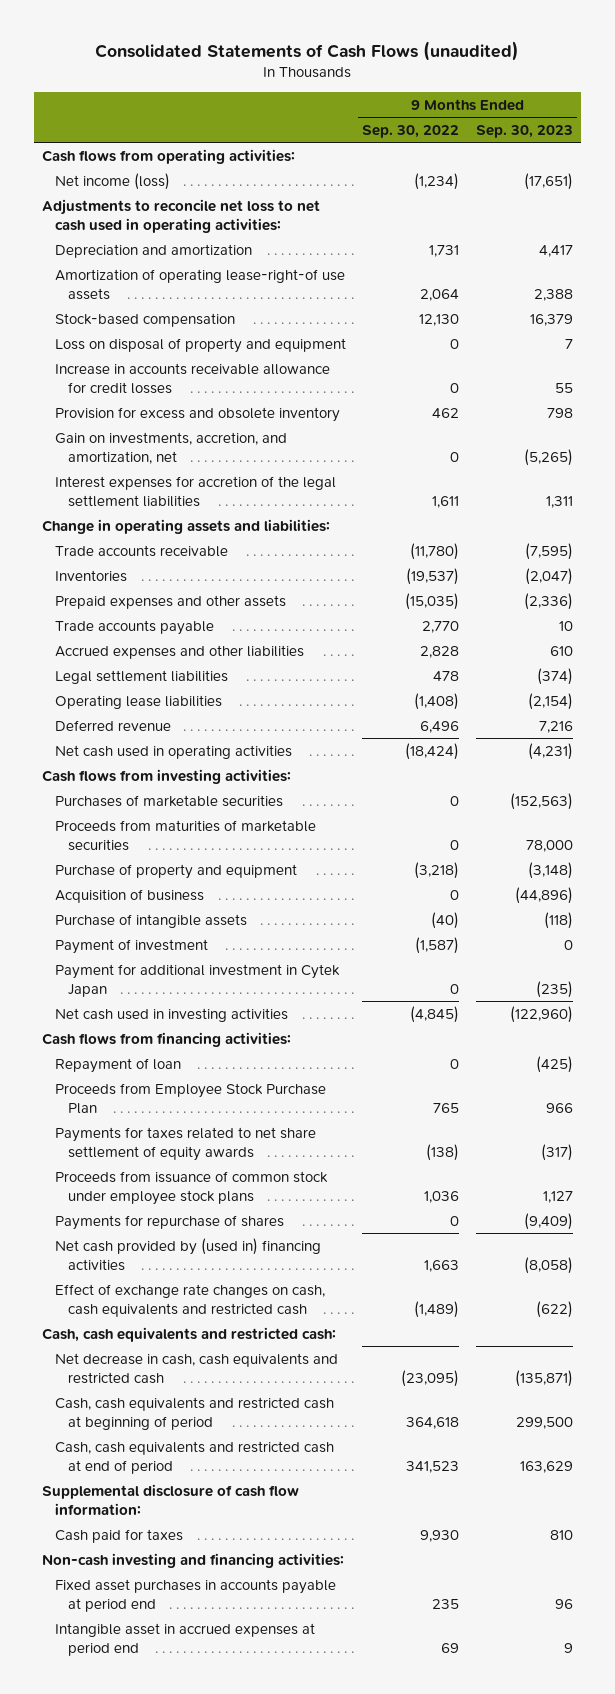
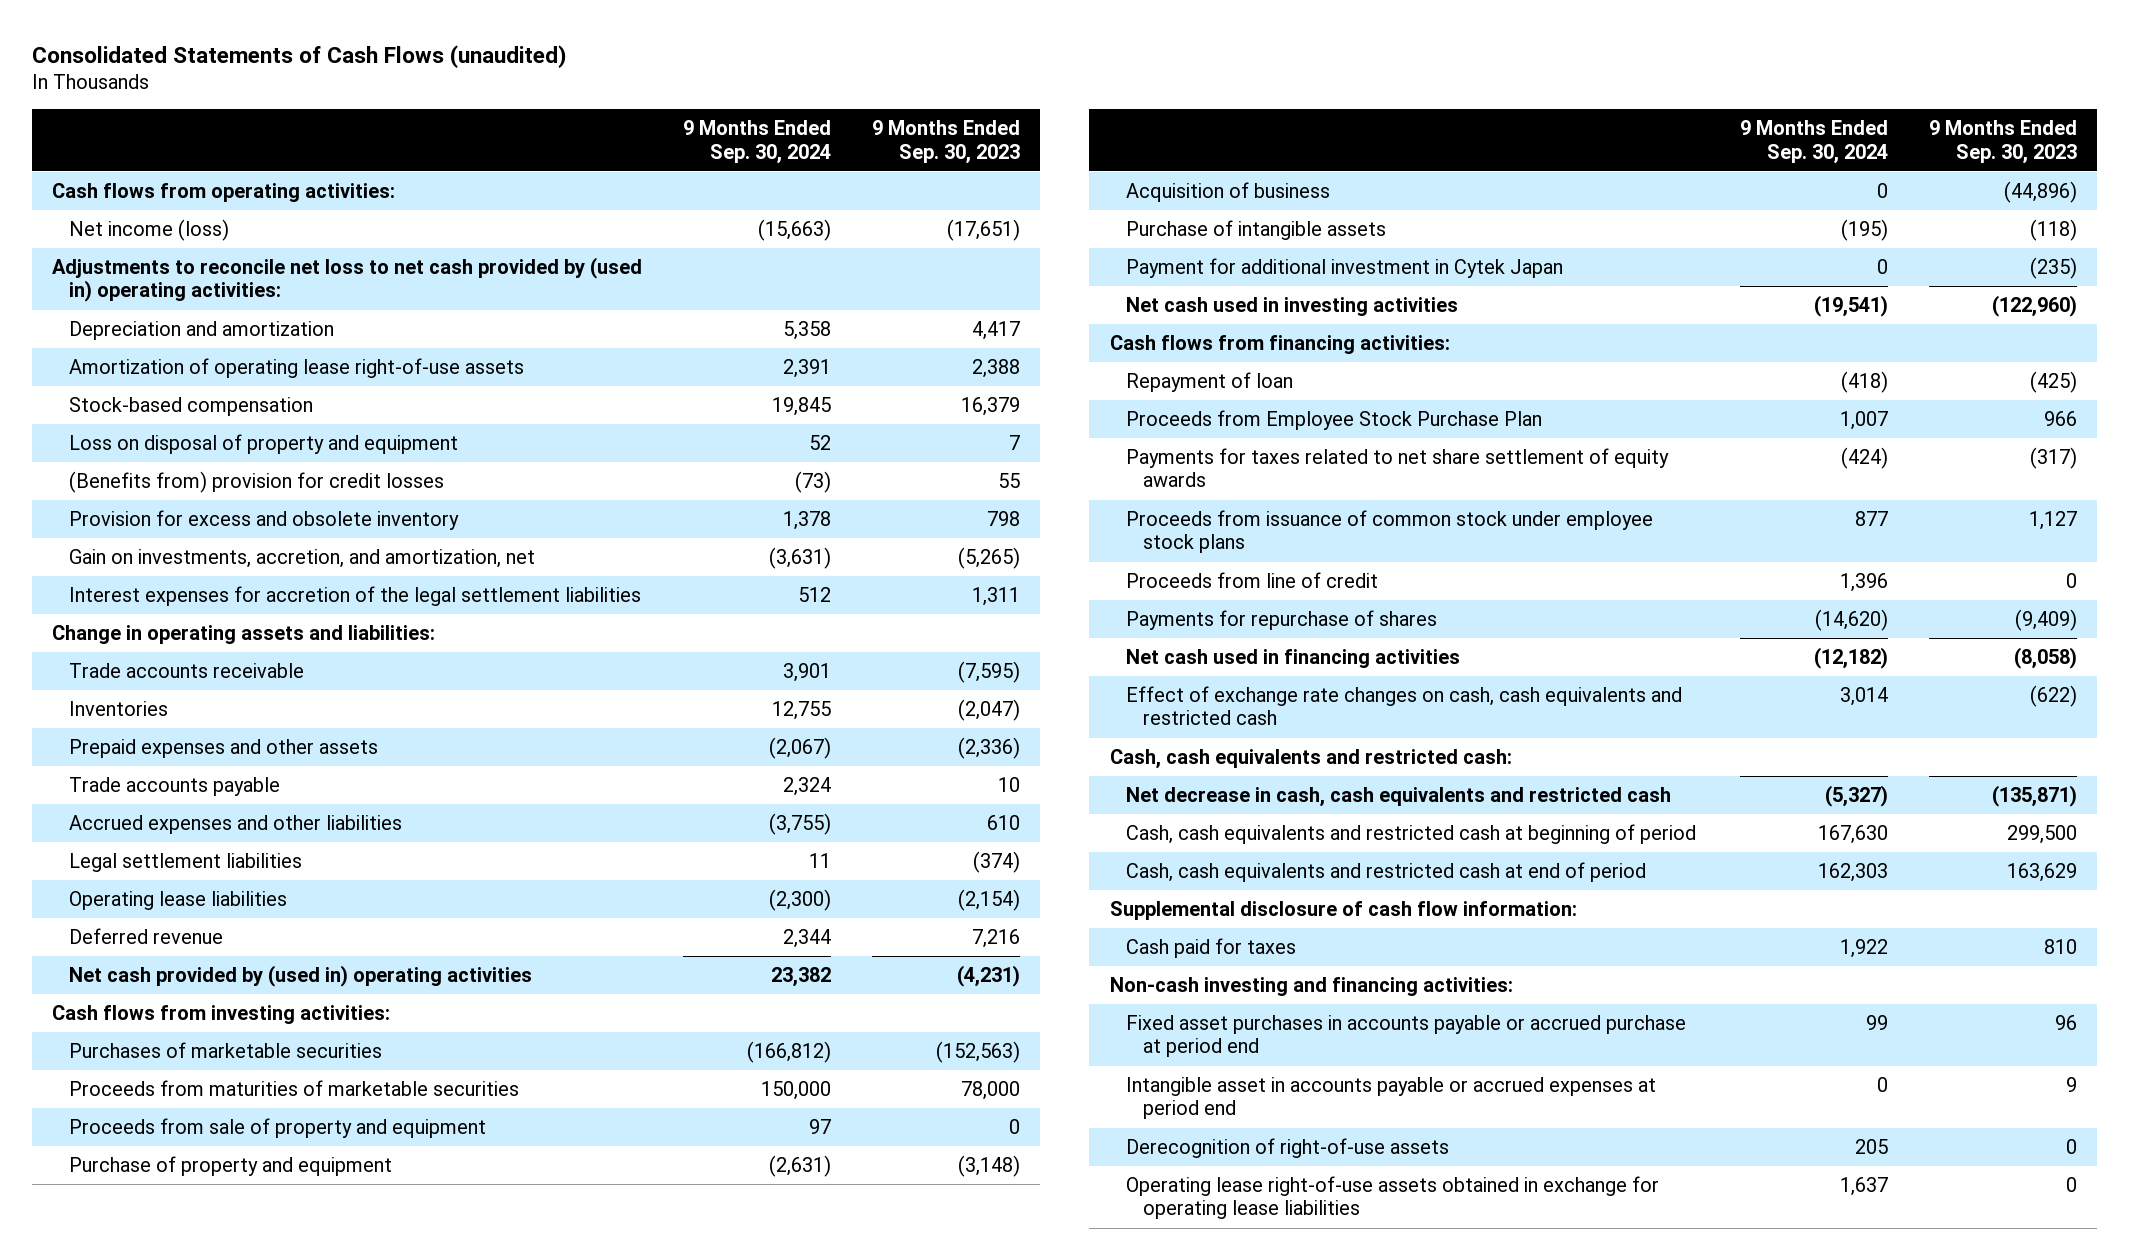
- | 9 Months Ended Sep. 30, 2022 | 9 Months Ended Sep. 30, 2023
+ | 9 Months Ended Sep. 30, 2024 | 9 Months Ended Sep. 30, 2023
- Adjustments to reconcile net loss to net cash used in operating activities:
+ Adjustments to reconcile net loss to net cash provided by (used in) operating activities:
- Amortization of operating lease-right-of use assets | 2,064 | 2,388
+ Amortization of operating lease right-of-use assets | 2,391 | 2,388
- Increase in accounts receivable allowance for credit losses | 0 | 55
+ (Benefits from) provision for credit losses | (73) | 55
- Net cash used in operating activities | (18,424) | (4,231)
+ Net cash provided by (used in) operating activities | 23,382 | (4,231)
+ Proceeds from sale of property and equipment | 97 | 0
- Payment of investment | (1,587) | 0
+ Proceeds from line of credit | 1,396 | 0
- Net cash provided by (used in) financing activities | 1,663 | (8,058)
+ Net cash used in financing activities | (12,182) | (8,058)
- Fixed asset purchases in accounts payable at period end | 235 | 96
- Intangible asset in accrued expenses at period end | 69 | 9
+ Fixed asset purchases in accounts payable or accrued purchase at period end | 99 | 96
+ Intangible asset in accounts payable or accrued expenses at period end | 0 | 9
+ Derecognition of right-of-use assets | 205 | 0
+ Operating lease right-of-use assets obtained in exchange for operating lease liabilities | 1,637 | 0

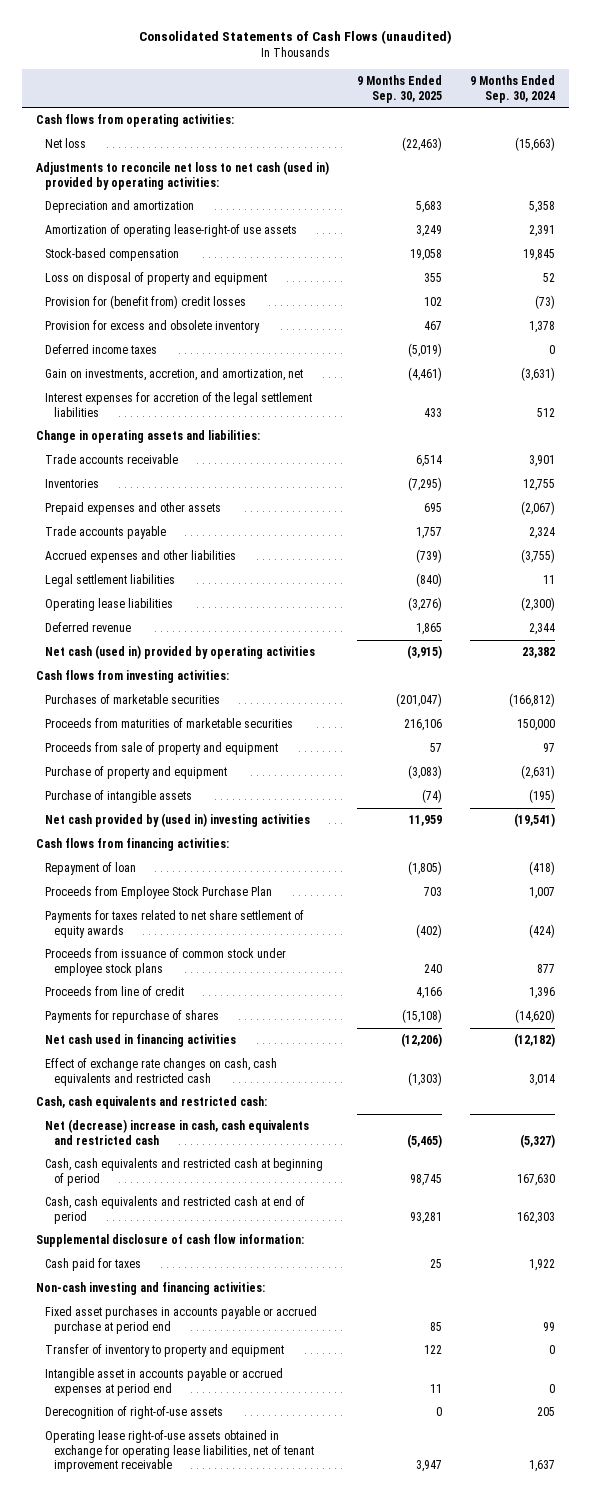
- | 9 Months Ended Sep. 30, 2024 | 9 Months Ended Sep. 30, 2023
+ | 9 Months Ended Sep. 30, 2025 | 9 Months Ended Sep. 30, 2024
- Net income (loss) | (15,663) | (17,651)
- Adjustments to reconcile net loss to net cash provided by (used in) operating activities:
+ Net loss | (22,463) | (15,663)
+ Adjustments to reconcile net loss to net cash (used in) provided by operating activities:
- Amortization of operating lease right-of-use assets | 2,391 | 2,388
+ Amortization of operating lease-right-of use assets | 3,249 | 2,391
- (Benefits from) provision for credit losses | (73) | 55
+ Provision for (benefit from) credit losses | 102 | (73)
+ Deferred income taxes | (5,019) | 0
- Net cash provided by (used in) operating activities | 23,382 | (4,231)
+ Net cash (used in) provided by operating activities | (3,915) | 23,382
- Acquisition of business | 0 | (44,896)
- Payment for additional investment in Cytek Japan | 0 | (235)
- Net cash used in investing activities | (19,541) | (122,960)
+ Net cash provided by (used in) investing activities | 11,959 | (19,541)
- Net decrease in cash, cash equivalents and restricted cash | (5,327) | (135,871)
+ Net (decrease) increase in cash, cash equivalents and restricted cash | (5,465) | (5,327)
+ Transfer of inventory to property and equipment | 122 | 0
- Operating lease right-of-use assets obtained in exchange for operating lease liabilities | 1,637 | 0
+ Operating lease right-of-use assets obtained in exchange for operating lease liabilities, net of tenant improvement receivable | 3,947 | 1,637

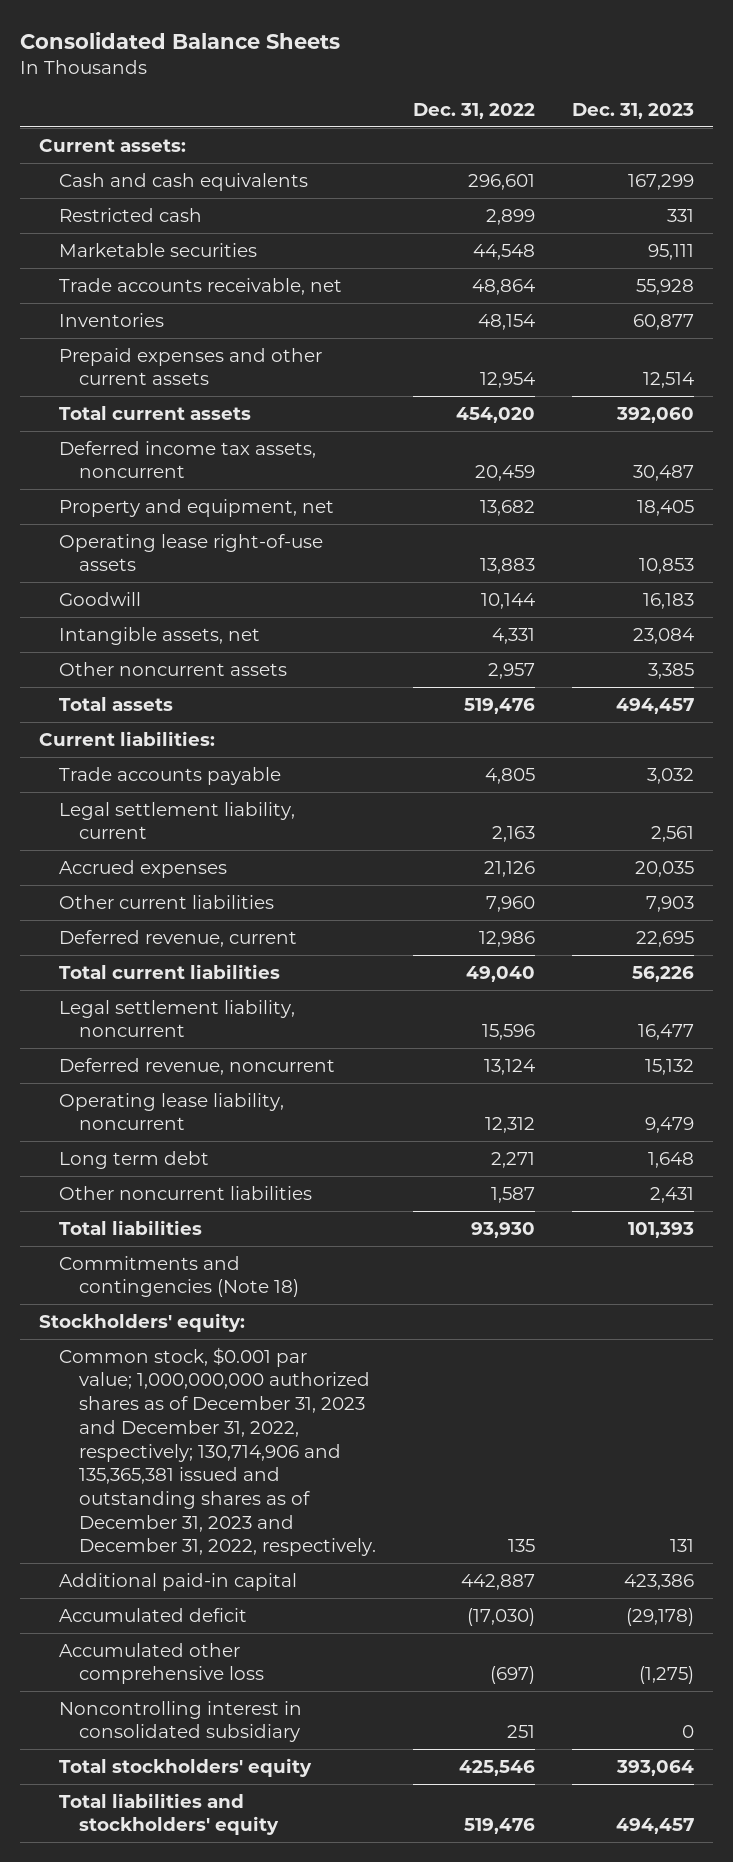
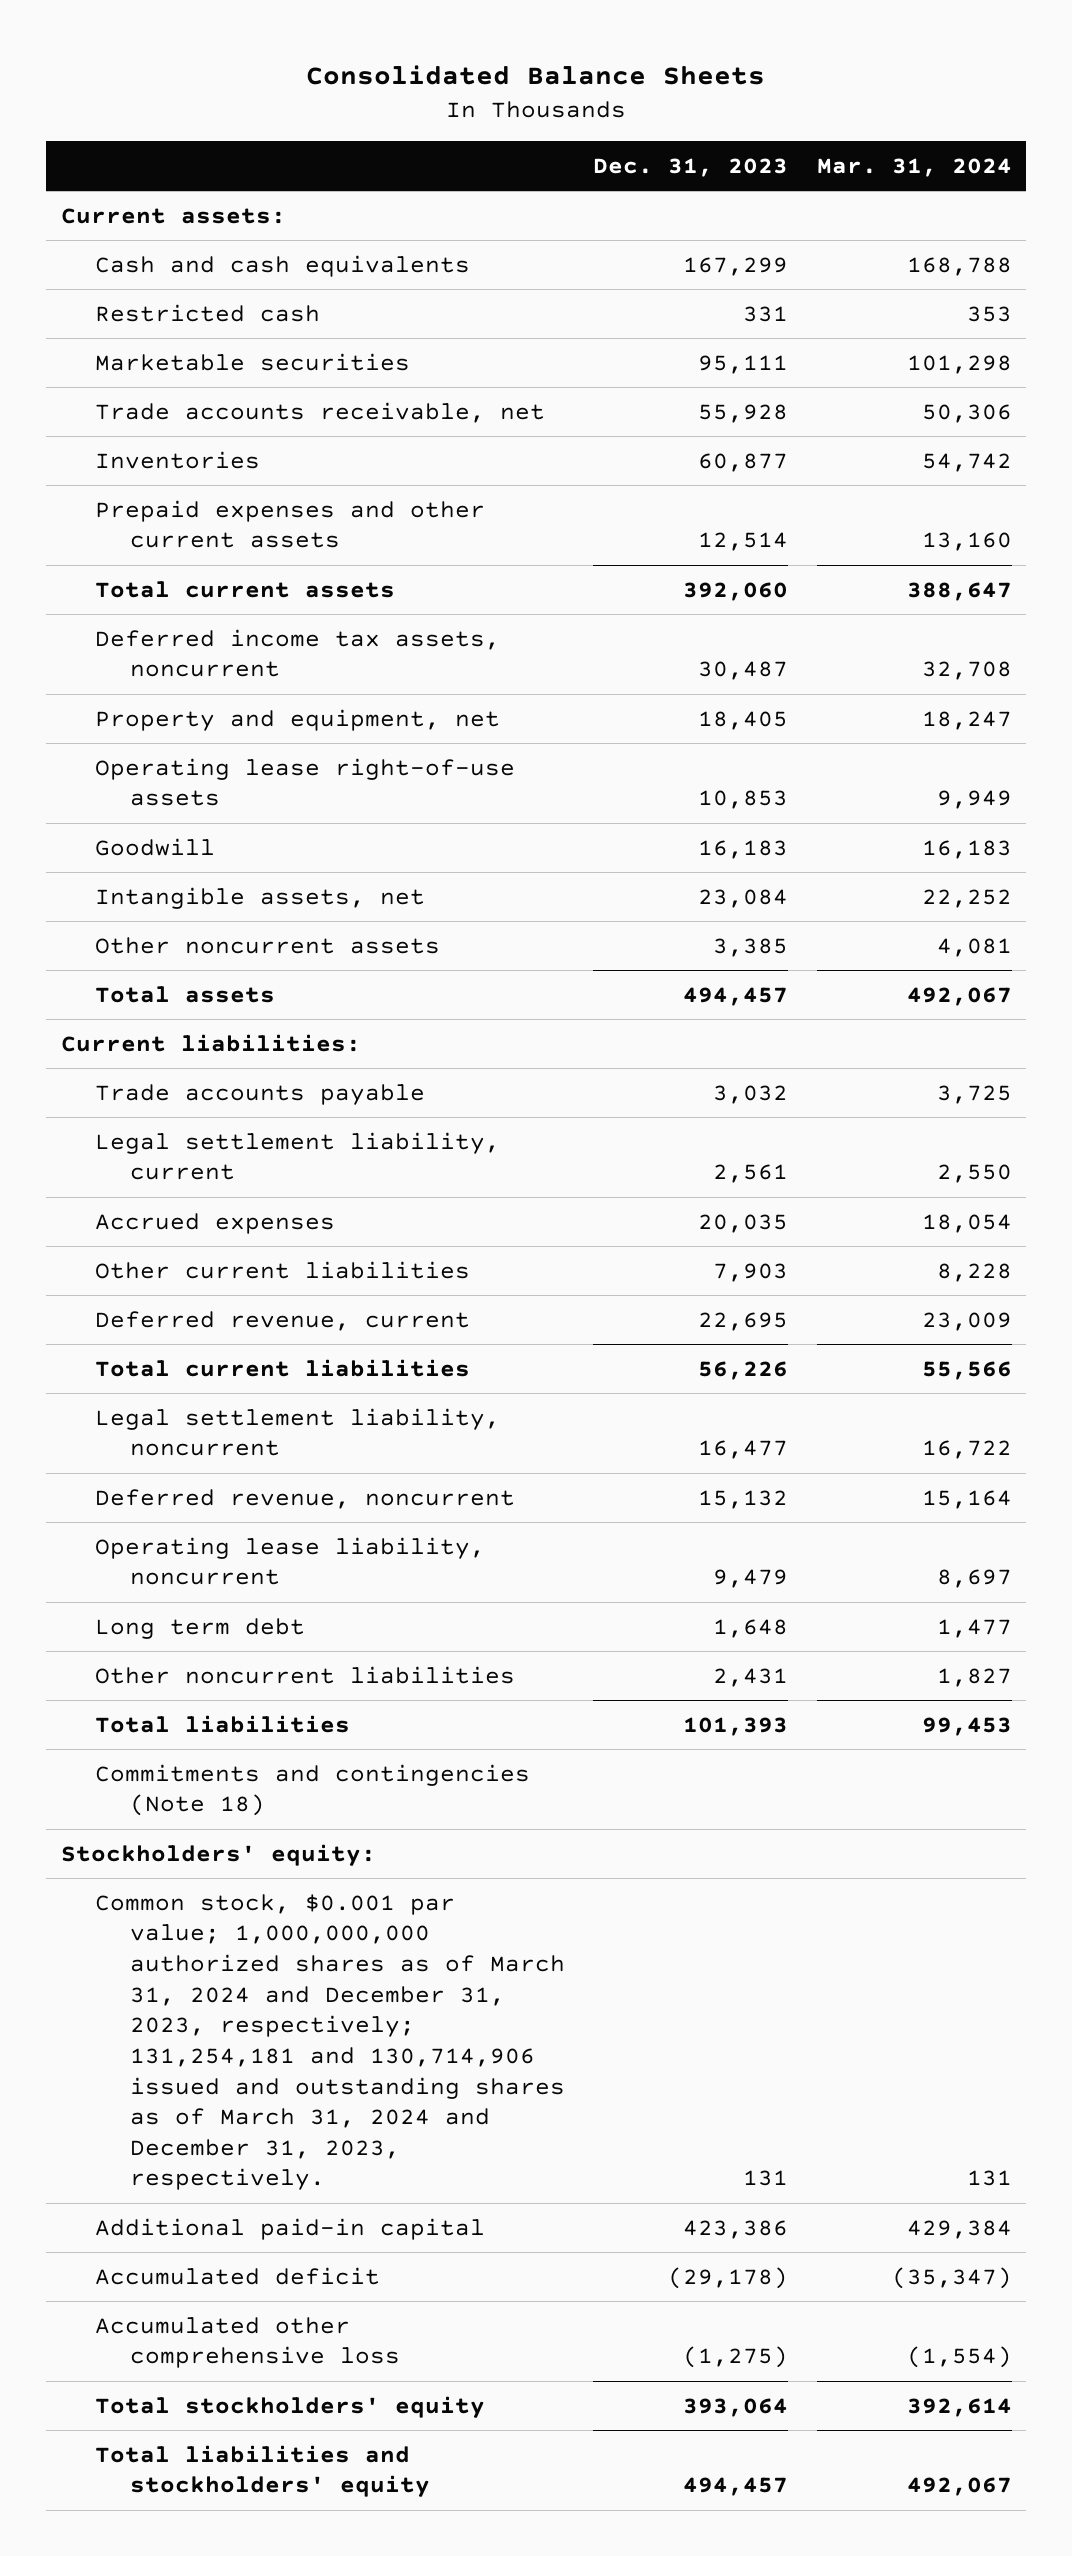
- | Dec. 31, 2022 | Dec. 31, 2023
+ | Dec. 31, 2023 | Mar. 31, 2024
- Common stock, $0.001 par value; 1,000,000,000 authorized shares as of December 31, 2023 and December 31, 2022, respectively; 130,714,906 and 135,365,381 issued and outstanding shares as of December 31, 2023 and December 31, 2022, respectively. | 135 | 131
+ Common stock, $0.001 par value; 1,000,000,000 authorized shares as of March 31, 2024 and December 31, 2023, respectively; 131,254,181 and 130,714,906 issued and outstanding shares as of March 31, 2024 and December 31, 2023, respectively. | 131 | 131
- Noncontrolling interest in consolidated subsidiary | 251 | 0

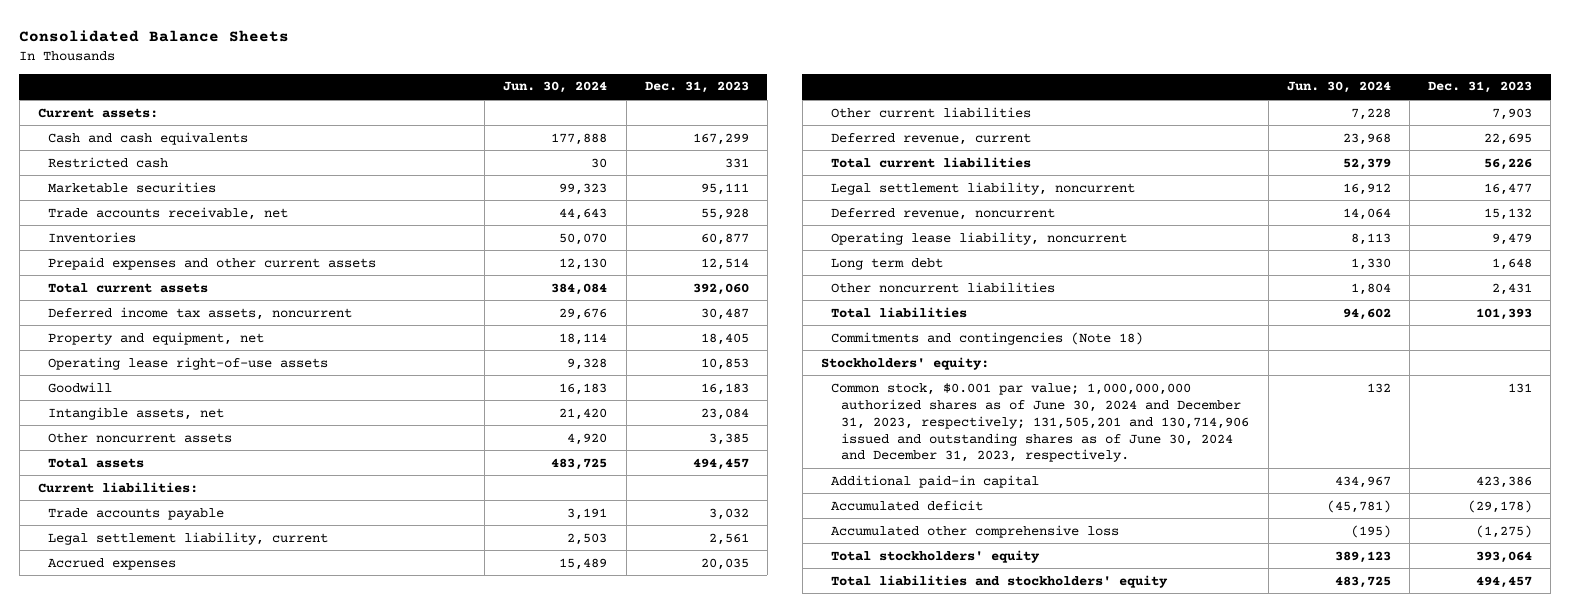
- | Dec. 31, 2023 | Mar. 31, 2024
+ | Jun. 30, 2024 | Dec. 31, 2023
- Common stock, $0.001 par value; 1,000,000,000 authorized shares as of March 31, 2024 and December 31, 2023, respectively; 131,254,181 and 130,714,906 issued and outstanding shares as of March 31, 2024 and December 31, 2023, respectively. | 131 | 131
+ Common stock, $0.001 par value; 1,000,000,000 authorized shares as of June 30, 2024 and December 31, 2023, respectively; 131,505,201 and 130,714,906 issued and outstanding shares as of June 30, 2024 and December 31, 2023, respectively. | 132 | 131

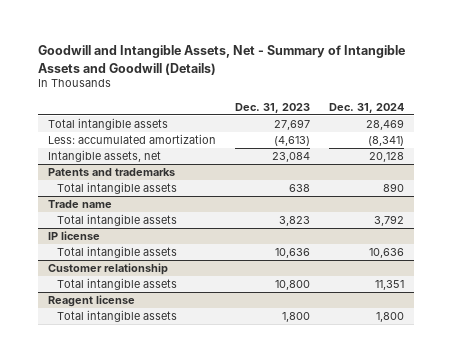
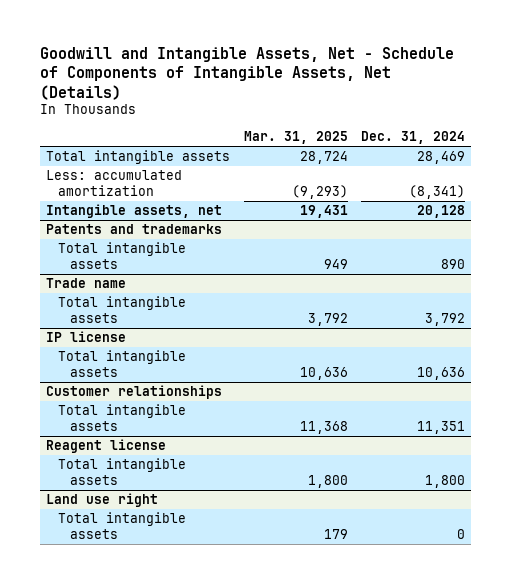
- Goodwill and Intangible Assets, Net - Summary of Intangible Assets and Goodwill (Details)
+ Goodwill and Intangible Assets, Net - Schedule of Components of Intangible Assets, Net (Details)
- | Dec. 31, 2023 | Dec. 31, 2024
+ | Mar. 31, 2025 | Dec. 31, 2024
- Customer relationship
+ Customer relationships
+ Land use right
+ Total intangible assets | 179 | 0

